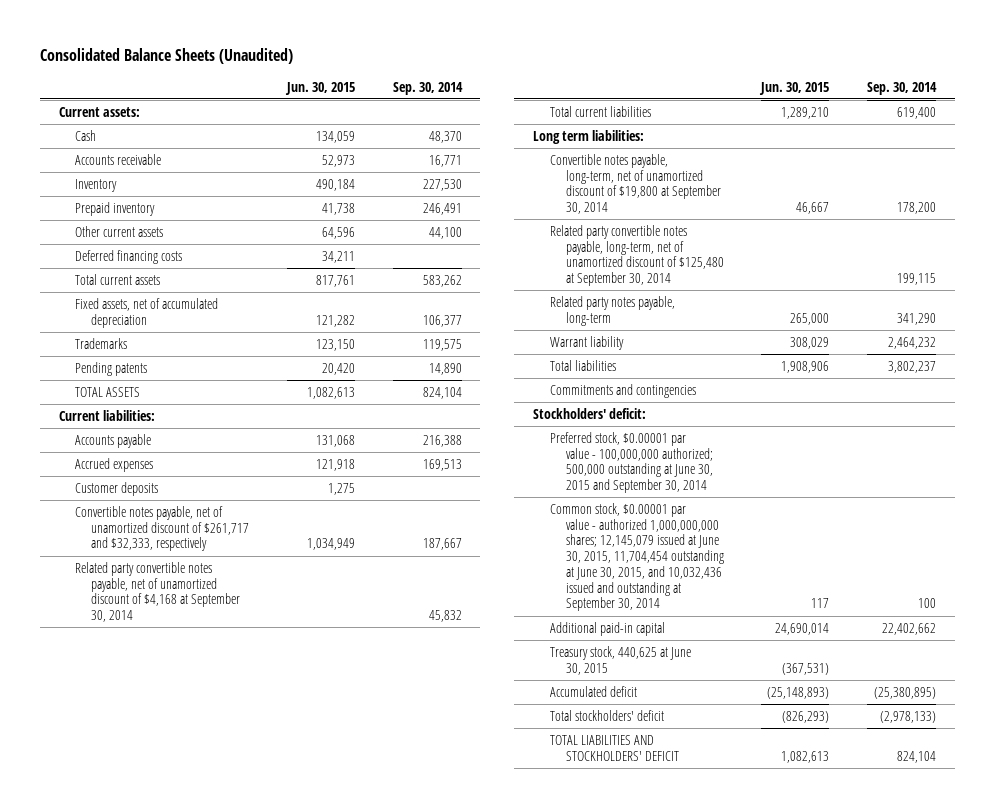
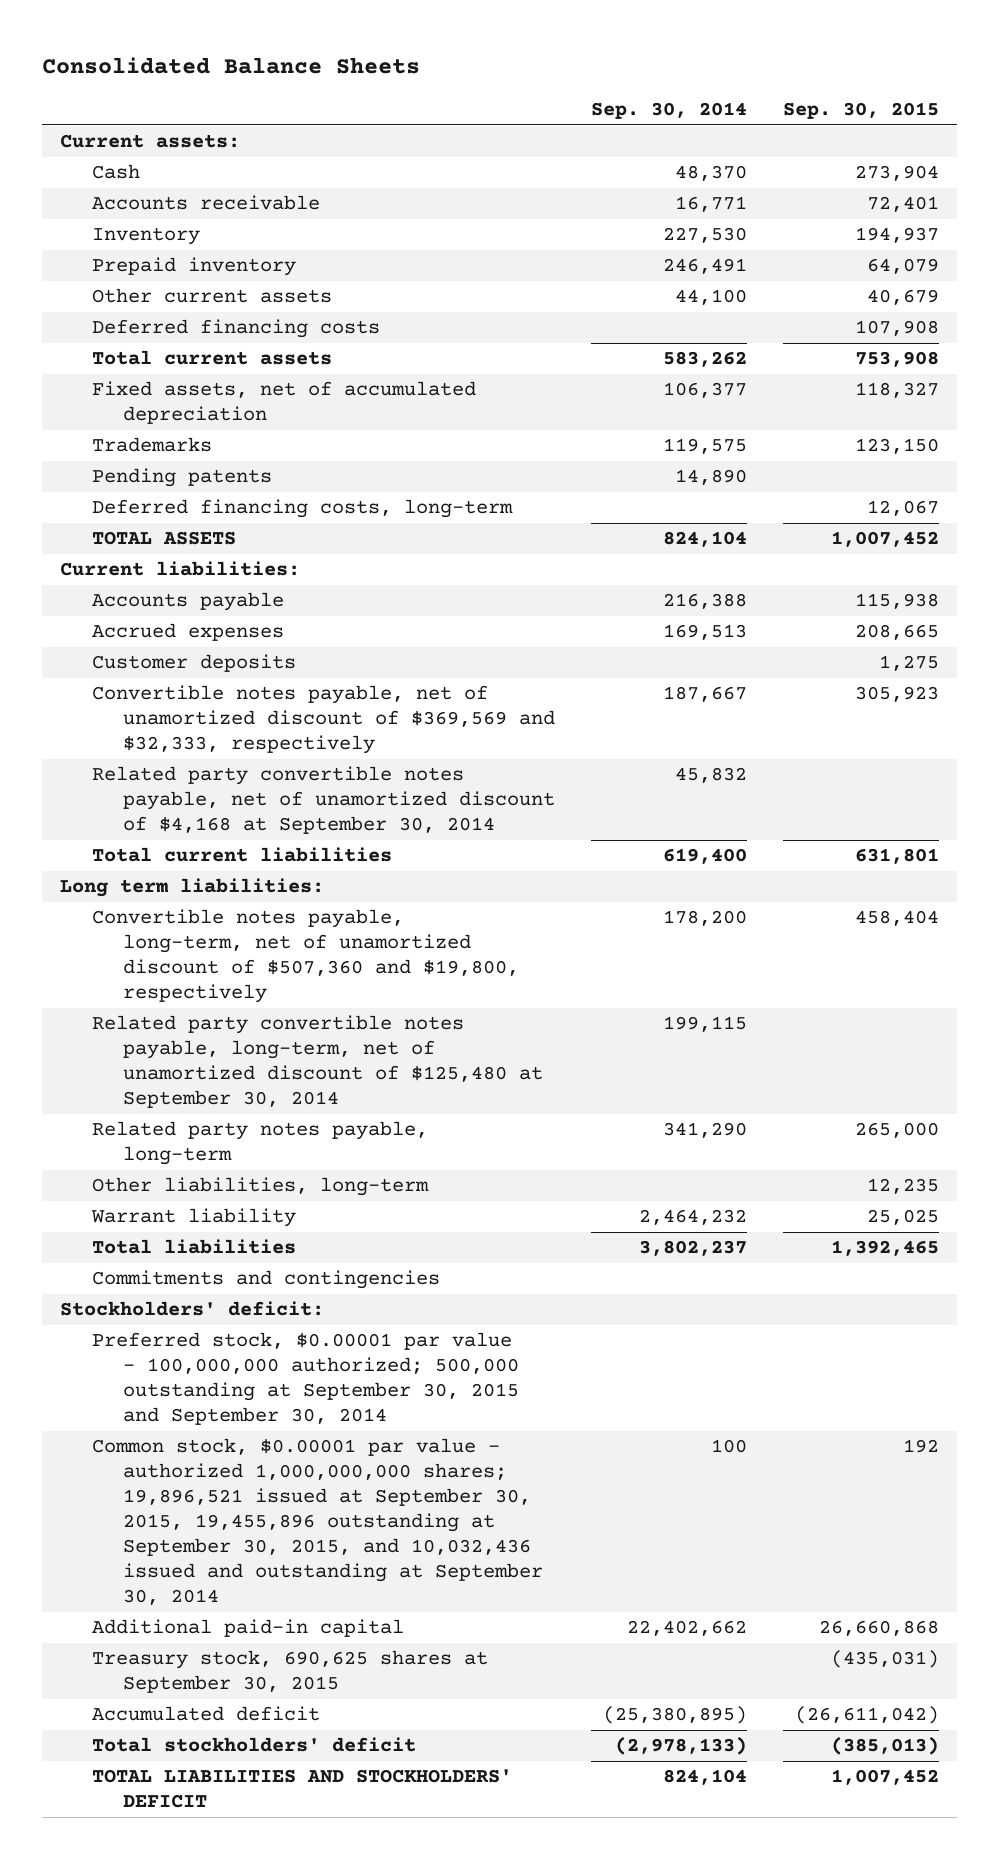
- Consolidated Balance Sheets (Unaudited)
+ Consolidated Balance Sheets
- | Jun. 30, 2015 | Sep. 30, 2014
+ | Sep. 30, 2014 | Sep. 30, 2015
+ Deferred financing costs, long-term | | 12,067
- Convertible notes payable, net of unamortized discount of $261,717 and $32,333, respectively | 1,034,949 | 187,667
+ Convertible notes payable, net of unamortized discount of $369,569 and $32,333, respectively | 187,667 | 305,923
- Convertible notes payable, long-term, net of unamortized discount of $19,800 at September 30, 2014 | 46,667 | 178,200
+ Convertible notes payable, long-term, net of unamortized discount of $507,360 and $19,800, respectively | 178,200 | 458,404
+ Other liabilities, long-term | | 12,235
- Preferred stock, $0.00001 par value - 100,000,000 authorized; 500,000 outstanding at June 30, 2015 and September 30, 2014
- Common stock, $0.00001 par value - authorized 1,000,000,000 shares; 12,145,079 issued at June 30, 2015, 11,704,454 outstanding at June 30, 2015, and 10,032,436 issued and outstanding at September 30, 2014 | 117 | 100
+ Preferred stock, $0.00001 par value - 100,000,000 authorized; 500,000 outstanding at September 30, 2015 and September 30, 2014
+ Common stock, $0.00001 par value - authorized 1,000,000,000 shares; 19,896,521 issued at September 30, 2015, 19,455,896 outstanding at September 30, 2015, and 10,032,436 issued and outstanding at September 30, 2014 | 100 | 192
- Treasury stock, 440,625 at June 30, 2015 | (367,531) |
+ Treasury stock, 690,625 shares at September 30, 2015 | | (435,031)

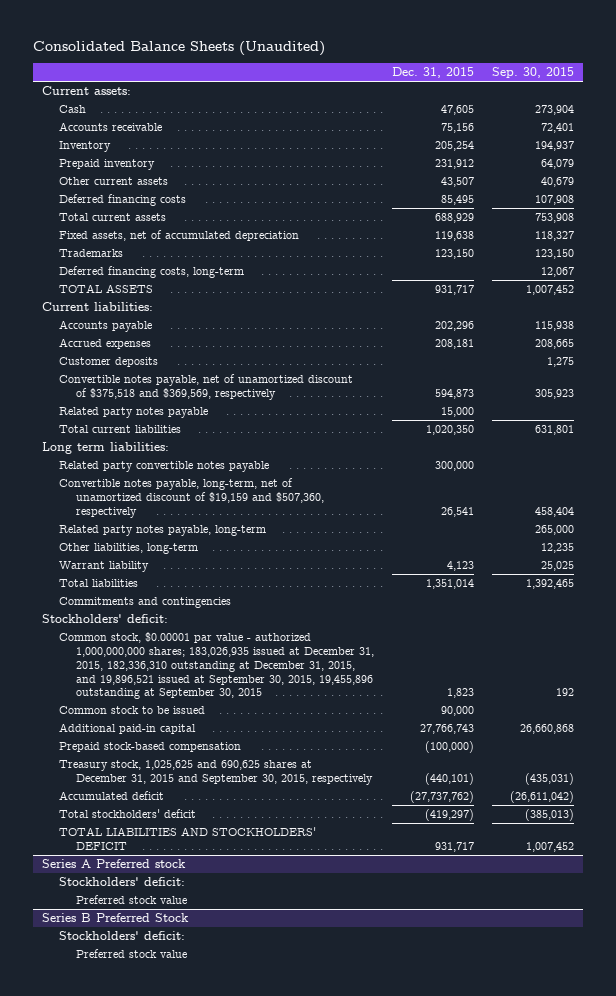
- Consolidated Balance Sheets
+ Consolidated Balance Sheets (Unaudited)
- | Sep. 30, 2014 | Sep. 30, 2015
+ | Dec. 31, 2015 | Sep. 30, 2015
- Pending patents | 14,890 |
- Convertible notes payable, net of unamortized discount of $369,569 and $32,333, respectively | 187,667 | 305,923
- Related party convertible notes payable, net of unamortized discount of $4,168 at September 30, 2014 | 45,832 |
+ Convertible notes payable, net of unamortized discount of $375,518 and $369,569, respectively | 594,873 | 305,923
+ Related party notes payable | 15,000 |
- Convertible notes payable, long-term, net of unamortized discount of $507,360 and $19,800, respectively | 178,200 | 458,404
- Related party convertible notes payable, long-term, net of unamortized discount of $125,480 at September 30, 2014 | 199,115 |
+ Related party convertible notes payable | 300,000 |
+ Convertible notes payable, long-term, net of unamortized discount of $19,159 and $507,360, respectively | 26,541 | 458,404
- Preferred stock, $0.00001 par value - 100,000,000 authorized; 500,000 outstanding at September 30, 2015 and September 30, 2014
- Common stock, $0.00001 par value - authorized 1,000,000,000 shares; 19,896,521 issued at September 30, 2015, 19,455,896 outstanding at September 30, 2015, and 10,032,436 issued and outstanding at September 30, 2014 | 100 | 192
+ Common stock, $0.00001 par value - authorized 1,000,000,000 shares; 183,026,935 issued at December 31, 2015, 182,336,310 outstanding at December 31, 2015, and 19,896,521 issued at September 30, 2015, 19,455,896 outstanding at September 30, 2015 | 1,823 | 192
+ Common stock to be issued | 90,000 |
- Treasury stock, 690,625 shares at September 30, 2015 | | (435,031)
+ Prepaid stock-based compensation | (100,000) |
+ Treasury stock, 1,025,625 and 690,625 shares at December 31, 2015 and September 30, 2015, respectively | (440,101) | (435,031)
+ Series A Preferred stock
+ Stockholders' deficit:
+ Preferred stock value
+ Series B Preferred Stock
+ Stockholders' deficit:
+ Preferred stock value

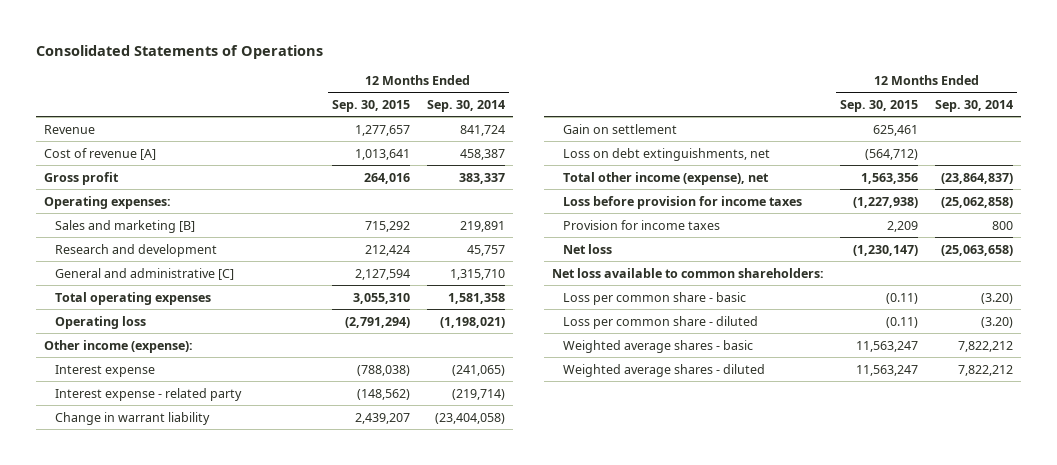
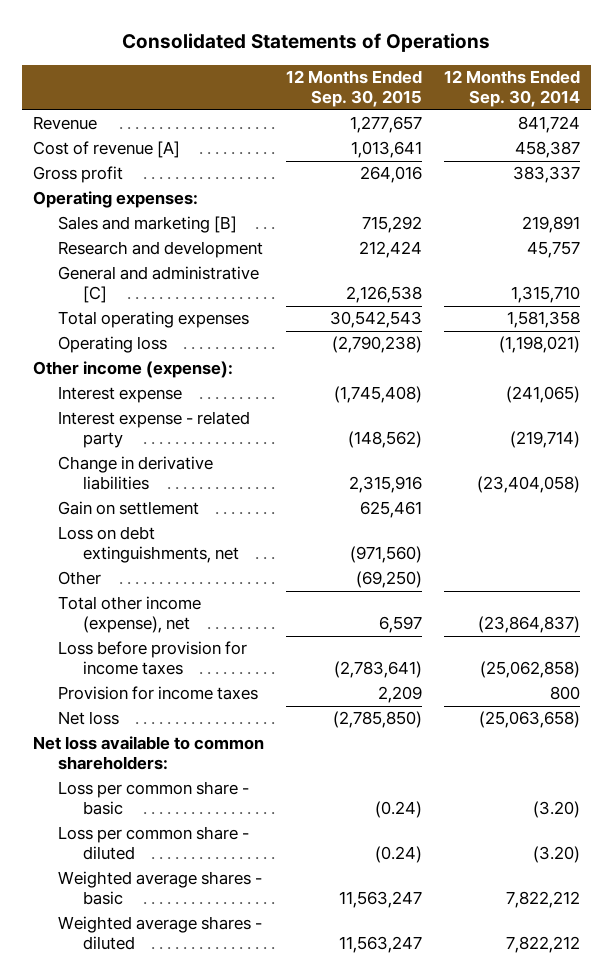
- General and administrative [C] | 2,127,594 | 1,315,710
- Total operating expenses | 3,055,310 | 1,581,358
- Operating loss | (2,791,294) | (1,198,021)
+ General and administrative [C] | 2,126,538 | 1,315,710
+ Total operating expenses | 30,542,543 | 1,581,358
+ Operating loss | (2,790,238) | (1,198,021)
- Interest expense | (788,038) | (241,065)
+ Interest expense | (1,745,408) | (241,065)
- Change in warrant liability | 2,439,207 | (23,404,058)
+ Change in derivative liabilities | 2,315,916 | (23,404,058)
- Loss on debt extinguishments, net | (564,712) |
- Total other income (expense), net | 1,563,356 | (23,864,837)
- Loss before provision for income taxes | (1,227,938) | (25,062,858)
+ Loss on debt extinguishments, net | (971,560) |
+ Other | (69,250) |
+ Total other income (expense), net | 6,597 | (23,864,837)
+ Loss before provision for income taxes | (2,783,641) | (25,062,858)
- Net loss | (1,230,147) | (25,063,658)
+ Net loss | (2,785,850) | (25,063,658)
- Loss per common share - basic | (0.11) | (3.20)
- Loss per common share - diluted | (0.11) | (3.20)
+ Loss per common share - basic | (0.24) | (3.20)
+ Loss per common share - diluted | (0.24) | (3.20)

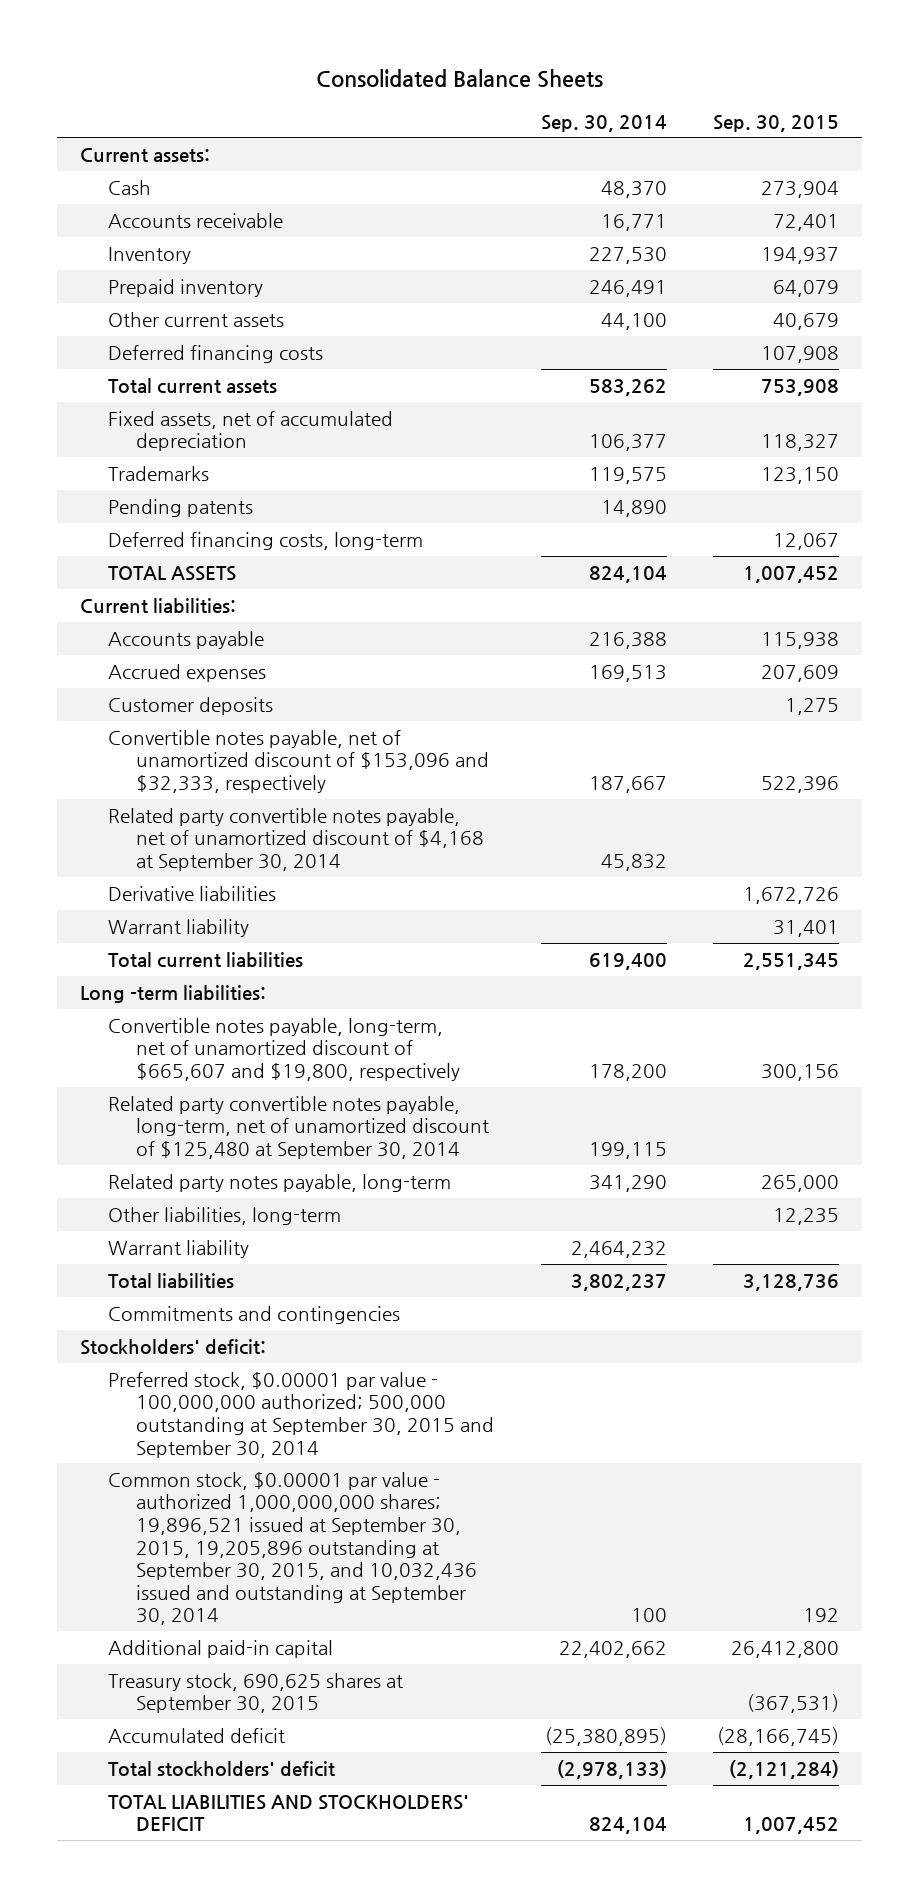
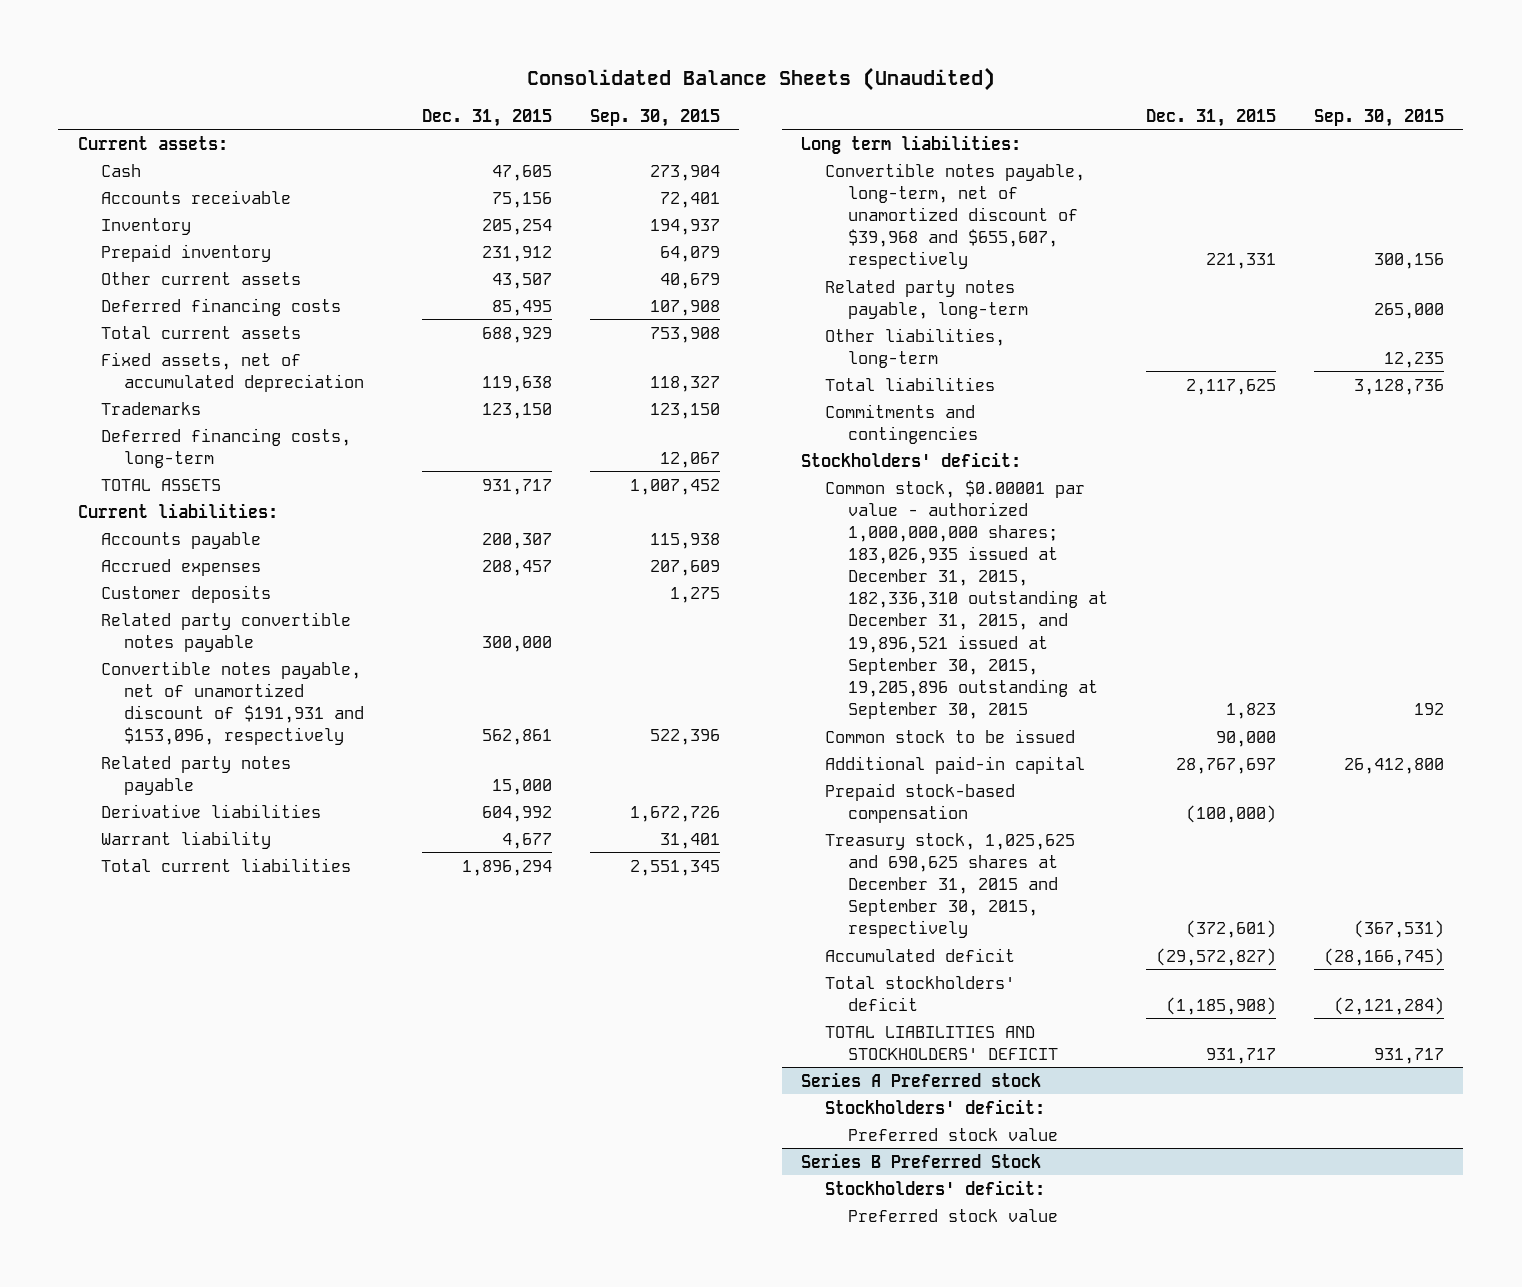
- Consolidated Balance Sheets
+ Consolidated Balance Sheets (Unaudited)
- | Sep. 30, 2014 | Sep. 30, 2015
+ | Dec. 31, 2015 | Sep. 30, 2015
- Pending patents | 14,890 |
- Convertible notes payable, net of unamortized discount of $153,096 and $32,333, respectively | 187,667 | 522,396
- Related party convertible notes payable, net of unamortized discount of $4,168 at September 30, 2014 | 45,832 |
+ Related party convertible notes payable | 300,000 |
+ Convertible notes payable, net of unamortized discount of $191,931 and $153,096, respectively | 562,861 | 522,396
+ Related party notes payable | 15,000 |
- Long -term liabilities:
- Convertible notes payable, long-term, net of unamortized discount of $665,607 and $19,800, respectively | 178,200 | 300,156
- Related party convertible notes payable, long-term, net of unamortized discount of $125,480 at September 30, 2014 | 199,115 |
+ Long term liabilities:
+ Convertible notes payable, long-term, net of unamortized discount of $39,968 and $655,607, respectively | 221,331 | 300,156
- Warrant liability | 2,464,232 |
- Preferred stock, $0.00001 par value - 100,000,000 authorized; 500,000 outstanding at September 30, 2015 and September 30, 2014
- Common stock, $0.00001 par value - authorized 1,000,000,000 shares; 19,896,521 issued at September 30, 2015, 19,205,896 outstanding at September 30, 2015, and 10,032,436 issued and outstanding at September 30, 2014 | 100 | 192
+ Common stock, $0.00001 par value - authorized 1,000,000,000 shares; 183,026,935 issued at December 31, 2015, 182,336,310 outstanding at December 31, 2015, and 19,896,521 issued at September 30, 2015, 19,205,896 outstanding at September 30, 2015 | 1,823 | 192
+ Common stock to be issued | 90,000 |
- Treasury stock, 690,625 shares at September 30, 2015 | | (367,531)
+ Prepaid stock-based compensation | (100,000) |
+ Treasury stock, 1,025,625 and 690,625 shares at December 31, 2015 and September 30, 2015, respectively | (372,601) | (367,531)
- TOTAL LIABILITIES AND STOCKHOLDERS' DEFICIT | 824,104 | 1,007,452
+ TOTAL LIABILITIES AND STOCKHOLDERS' DEFICIT | 931,717 | 931,717
+ Series A Preferred stock
+ Stockholders' deficit:
+ Preferred stock value
+ Series B Preferred Stock
+ Stockholders' deficit:
+ Preferred stock value

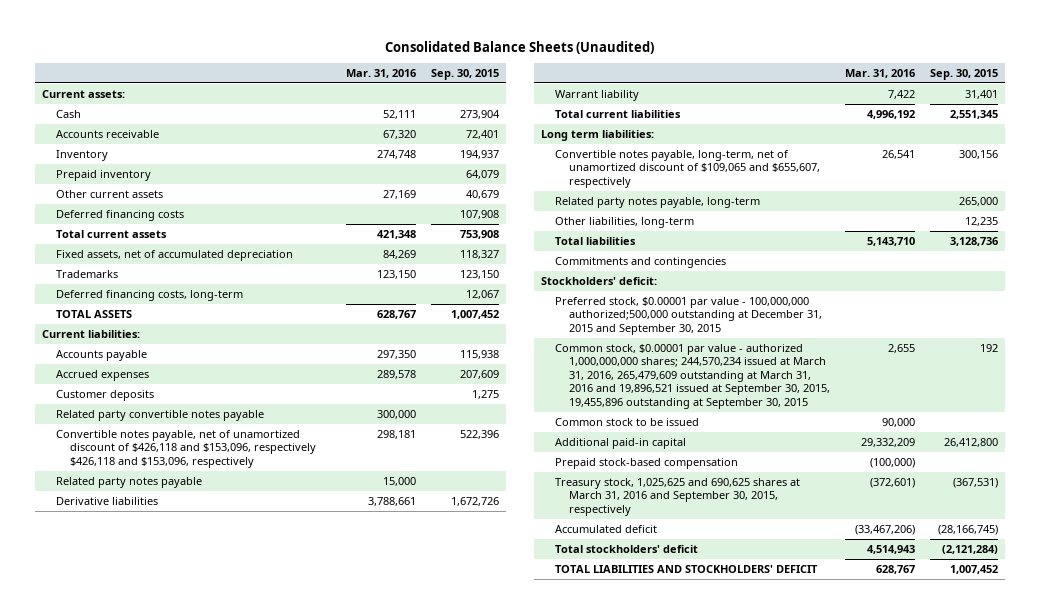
- | Dec. 31, 2015 | Sep. 30, 2015
+ | Mar. 31, 2016 | Sep. 30, 2015
- Convertible notes payable, net of unamortized discount of $191,931 and $153,096, respectively | 562,861 | 522,396
+ Convertible notes payable, net of unamortized discount of $426,118 and $153,096, respectively $426,118 and $153,096, respectively | 298,181 | 522,396
- Convertible notes payable, long-term, net of unamortized discount of $39,968 and $655,607, respectively | 221,331 | 300,156
+ Convertible notes payable, long-term, net of unamortized discount of $109,065 and $655,607, respectively | 26,541 | 300,156
- Common stock, $0.00001 par value - authorized 1,000,000,000 shares; 183,026,935 issued at December 31, 2015, 182,336,310 outstanding at December 31, 2015, and 19,896,521 issued at September 30, 2015, 19,205,896 outstanding at September 30, 2015 | 1,823 | 192
+ Preferred stock, $0.00001 par value - 100,000,000 authorized;500,000 outstanding at December 31, 2015 and September 30, 2015
+ Common stock, $0.00001 par value - authorized 1,000,000,000 shares; 244,570,234 issued at March 31, 2016, 265,479,609 outstanding at March 31, 2016 and 19,896,521 issued at September 30, 2015, 19,455,896 outstanding at September 30, 2015 | 2,655 | 192
- Treasury stock, 1,025,625 and 690,625 shares at December 31, 2015 and September 30, 2015, respectively | (372,601) | (367,531)
+ Treasury stock, 1,025,625 and 690,625 shares at March 31, 2016 and September 30, 2015, respectively | (372,601) | (367,531)
- TOTAL LIABILITIES AND STOCKHOLDERS' DEFICIT | 931,717 | 931,717
- Series A Preferred stock
- Stockholders' deficit:
- Preferred stock value
- Series B Preferred Stock
- Stockholders' deficit:
- Preferred stock value
+ TOTAL LIABILITIES AND STOCKHOLDERS' DEFICIT | 628,767 | 1,007,452

